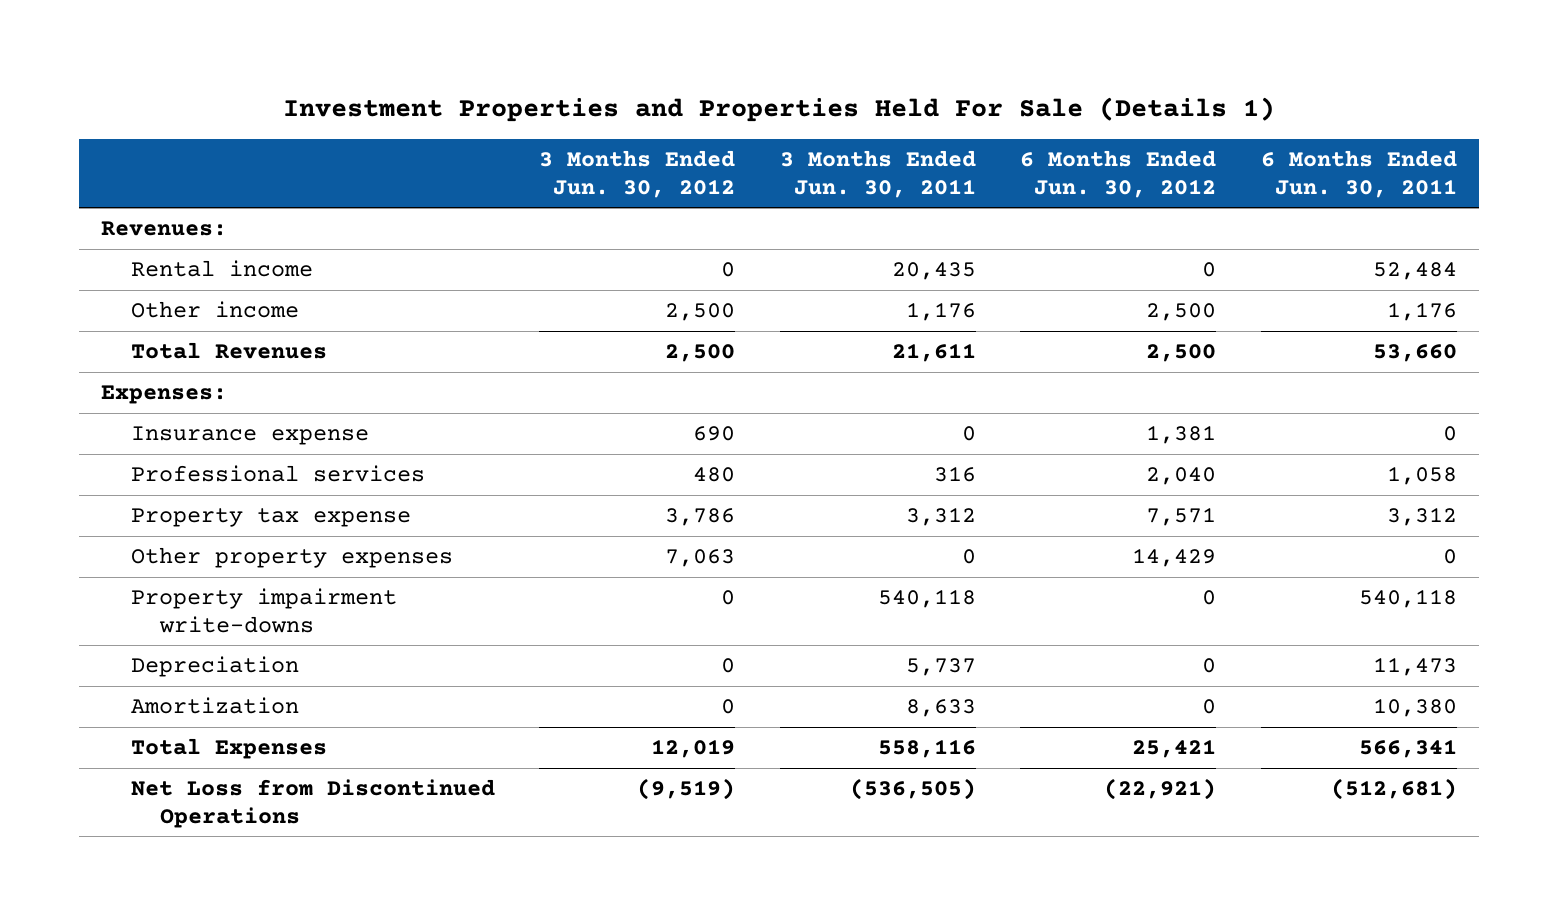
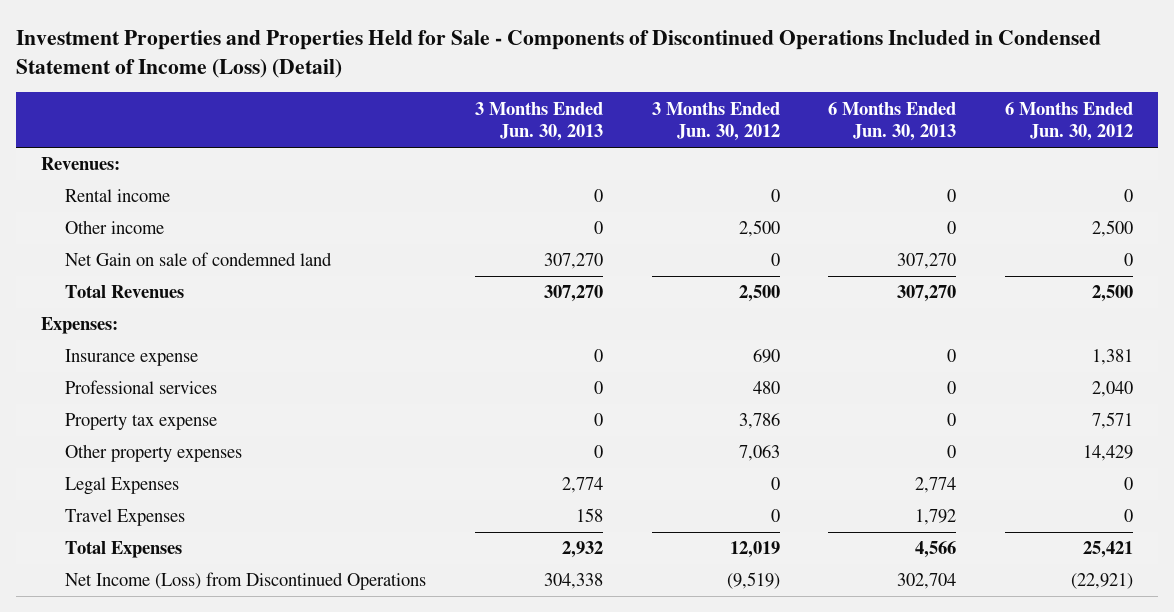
- Investment Properties and Properties Held For Sale (Details 1)
+ Investment Properties and Properties Held for Sale - Components of Discontinued Operations Included in Condensed Statement of Income (Loss) (Detail)
- | 3 Months Ended Jun. 30, 2012 | 3 Months Ended Jun. 30, 2011 | 6 Months Ended Jun. 30, 2012 | 6 Months Ended Jun. 30, 2011
+ | 3 Months Ended Jun. 30, 2013 | 3 Months Ended Jun. 30, 2012 | 6 Months Ended Jun. 30, 2013 | 6 Months Ended Jun. 30, 2012
+ Net Gain on sale of condemned land | 307,270 | 0 | 307,270 | 0
- Property impairment write-downs | 0 | 540,118 | 0 | 540,118
- Depreciation | 0 | 5,737 | 0 | 11,473
- Amortization | 0 | 8,633 | 0 | 10,380
+ Legal Expenses | 2,774 | 0 | 2,774 | 0
+ Travel Expenses | 158 | 0 | 1,792 | 0
- Net Loss from Discontinued Operations | (9,519) | (536,505) | (22,921) | (512,681)
+ Net Income (Loss) from Discontinued Operations | 304,338 | (9,519) | 302,704 | (22,921)

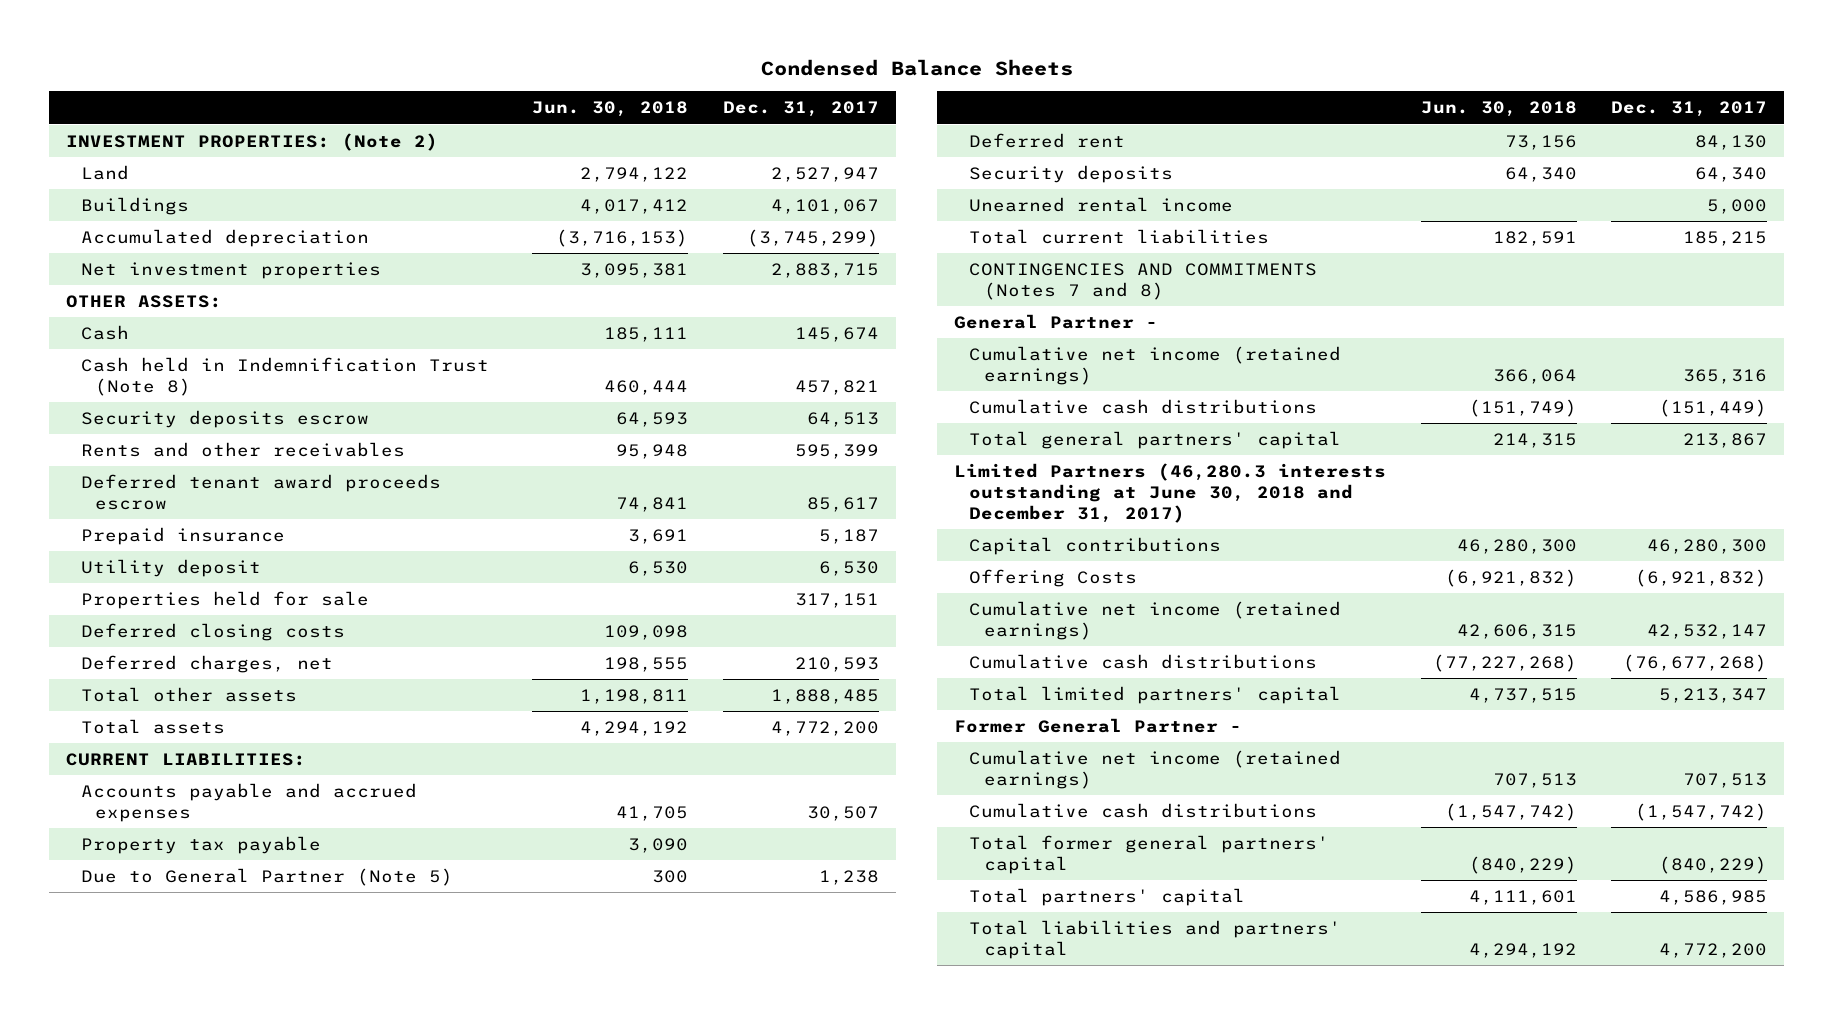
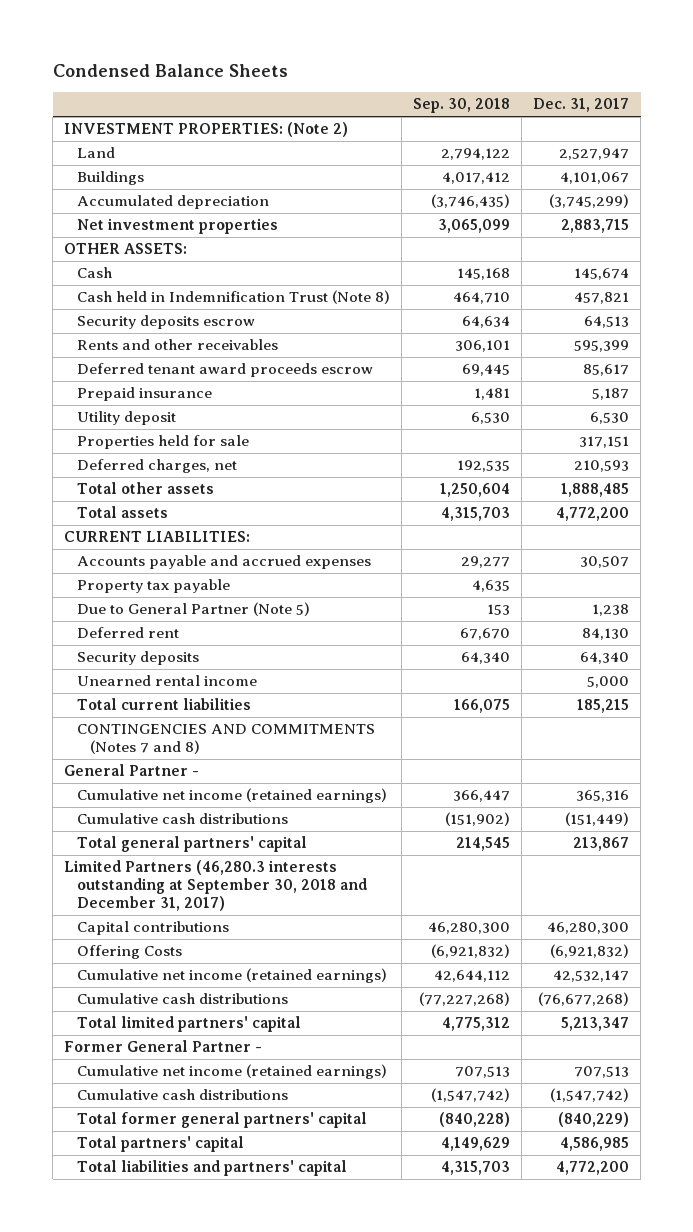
- | Jun. 30, 2018 | Dec. 31, 2017
+ | Sep. 30, 2018 | Dec. 31, 2017
- Deferred closing costs | 109,098 |
- Limited Partners (46,280.3 interests outstanding at June 30, 2018 and December 31, 2017)
+ Limited Partners (46,280.3 interests outstanding at September 30, 2018 and December 31, 2017)

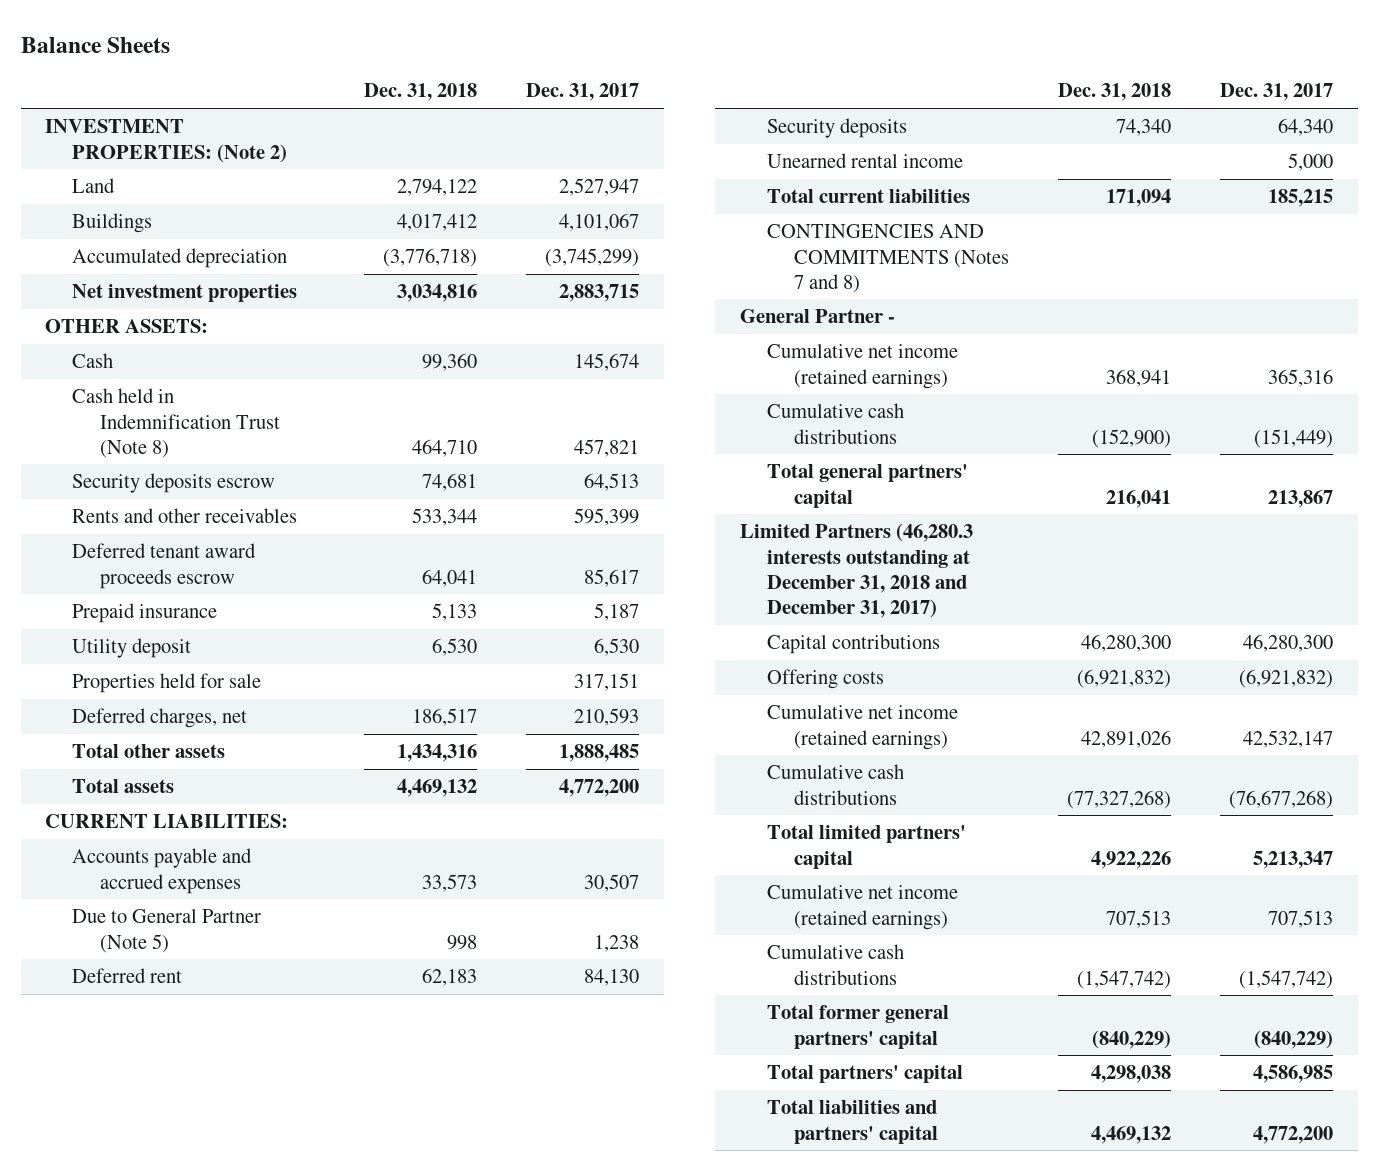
- Condensed Balance Sheets
+ Balance Sheets
- | Sep. 30, 2018 | Dec. 31, 2017
+ | Dec. 31, 2018 | Dec. 31, 2017
- Property tax payable | 4,635 |
- Limited Partners (46,280.3 interests outstanding at September 30, 2018 and December 31, 2017)
+ Limited Partners (46,280.3 interests outstanding at December 31, 2018 and December 31, 2017)
- Offering Costs | (6,921,832) | (6,921,832)
+ Offering costs | (6,921,832) | (6,921,832)
- Former General Partner -

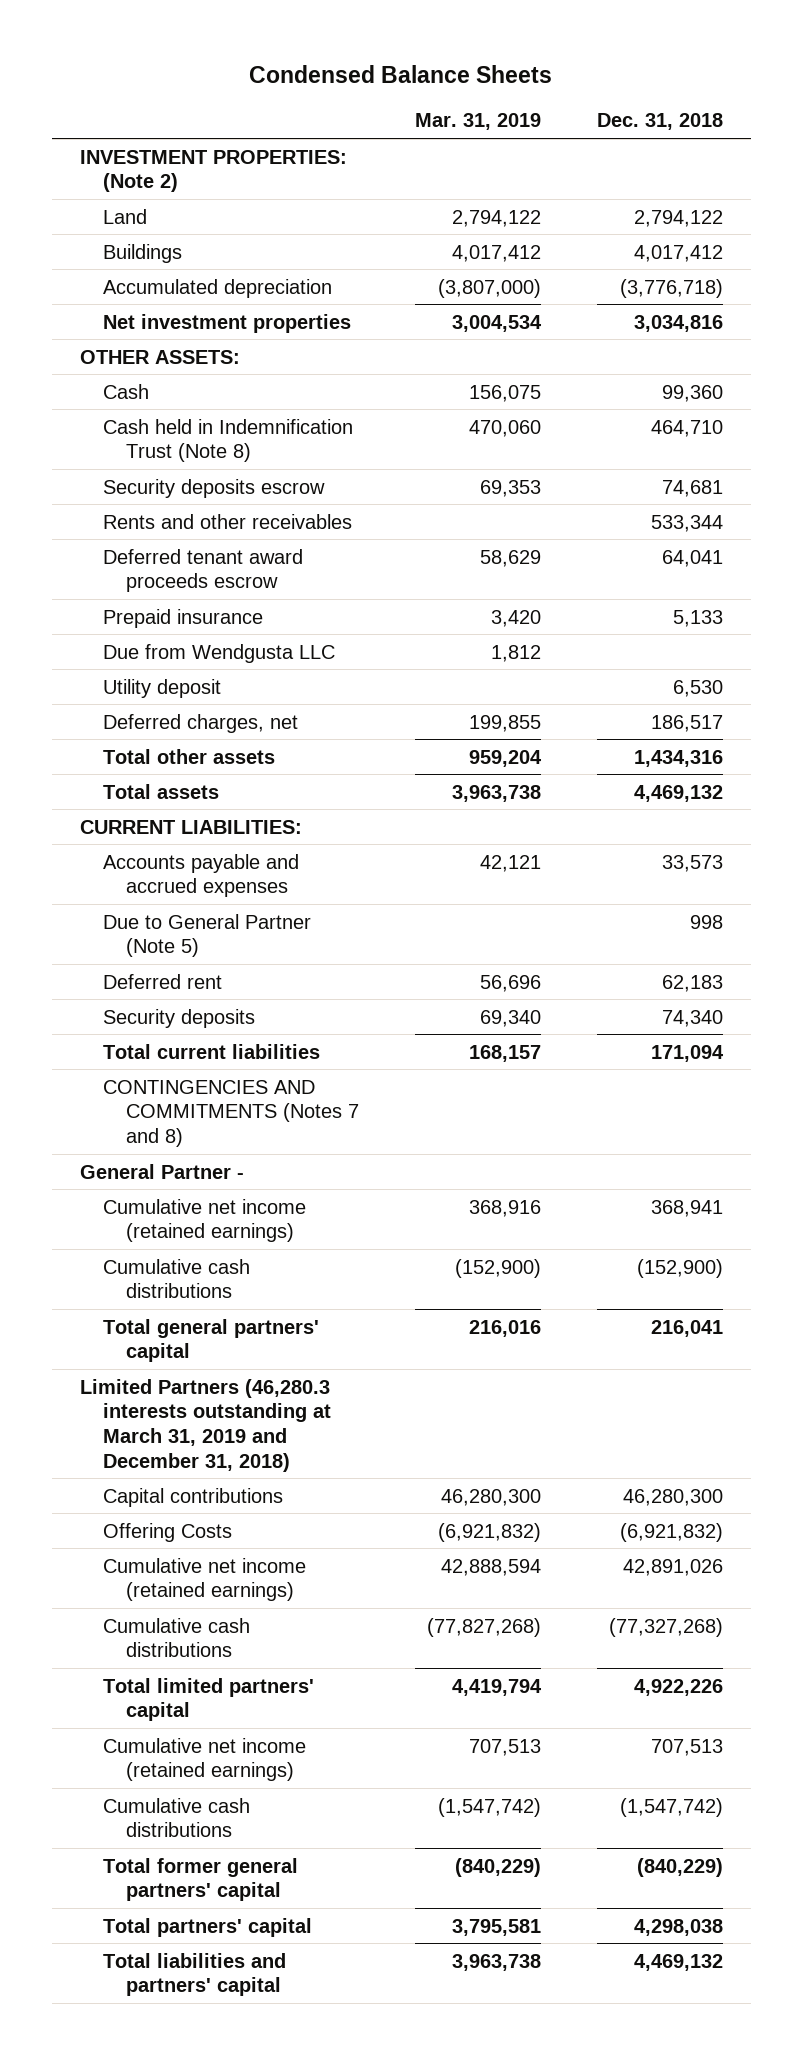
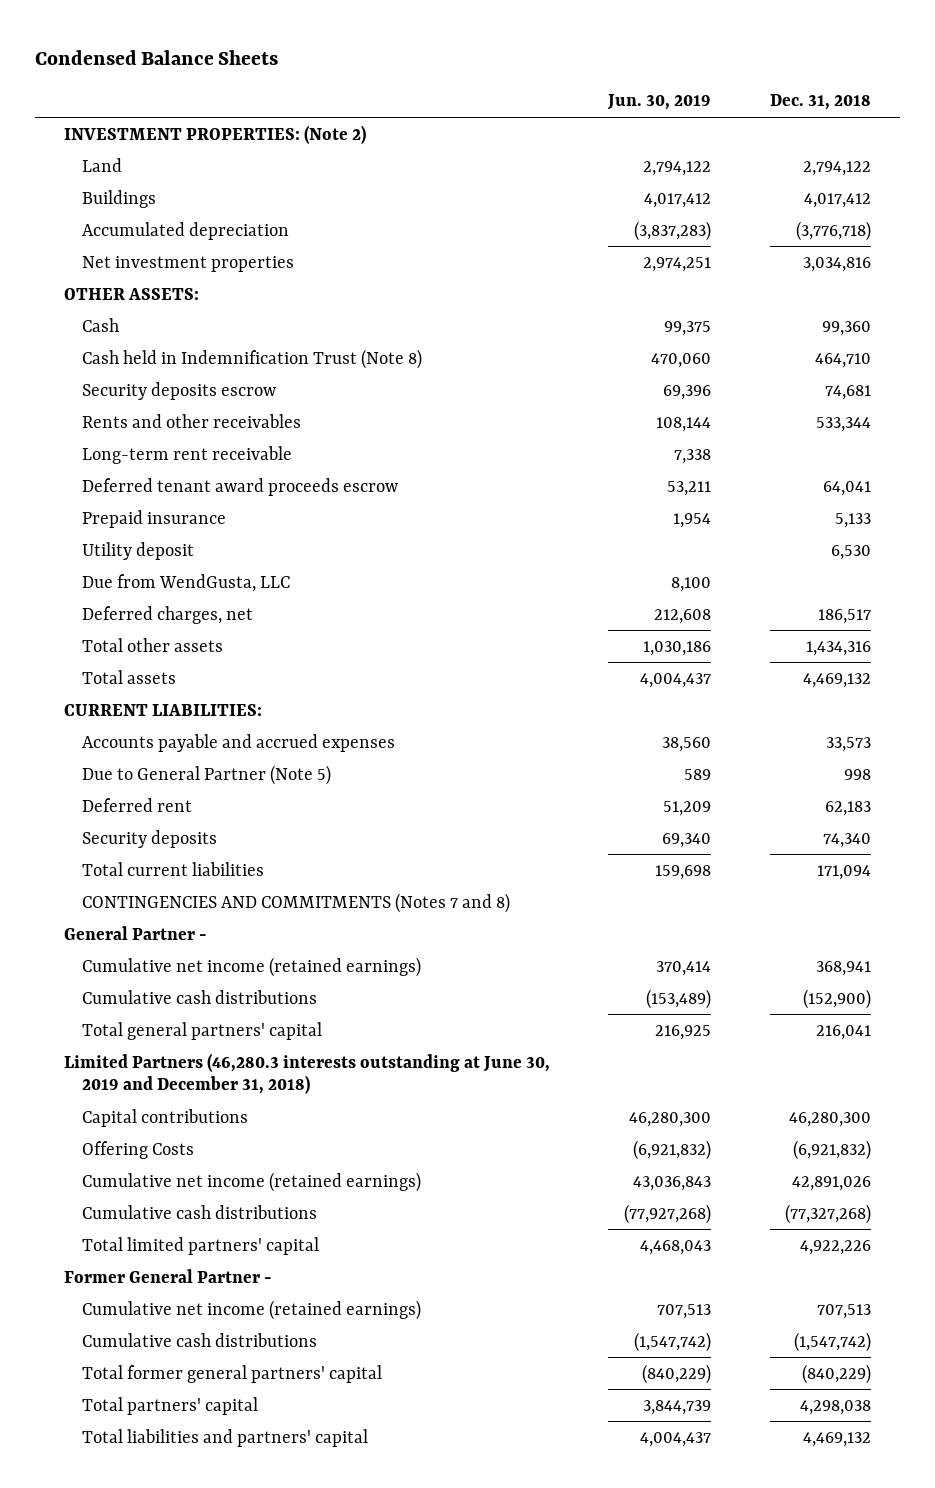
- | Mar. 31, 2019 | Dec. 31, 2018
+ | Jun. 30, 2019 | Dec. 31, 2018
+ Long-term rent receivable | 7,338 |
- Due from Wendgusta LLC | 1,812 |
+ Due from WendGusta, LLC | 8,100 |
- Limited Partners (46,280.3 interests outstanding at March 31, 2019 and December 31, 2018)
+ Limited Partners (46,280.3 interests outstanding at June 30, 2019 and December 31, 2018)
+ Former General Partner -

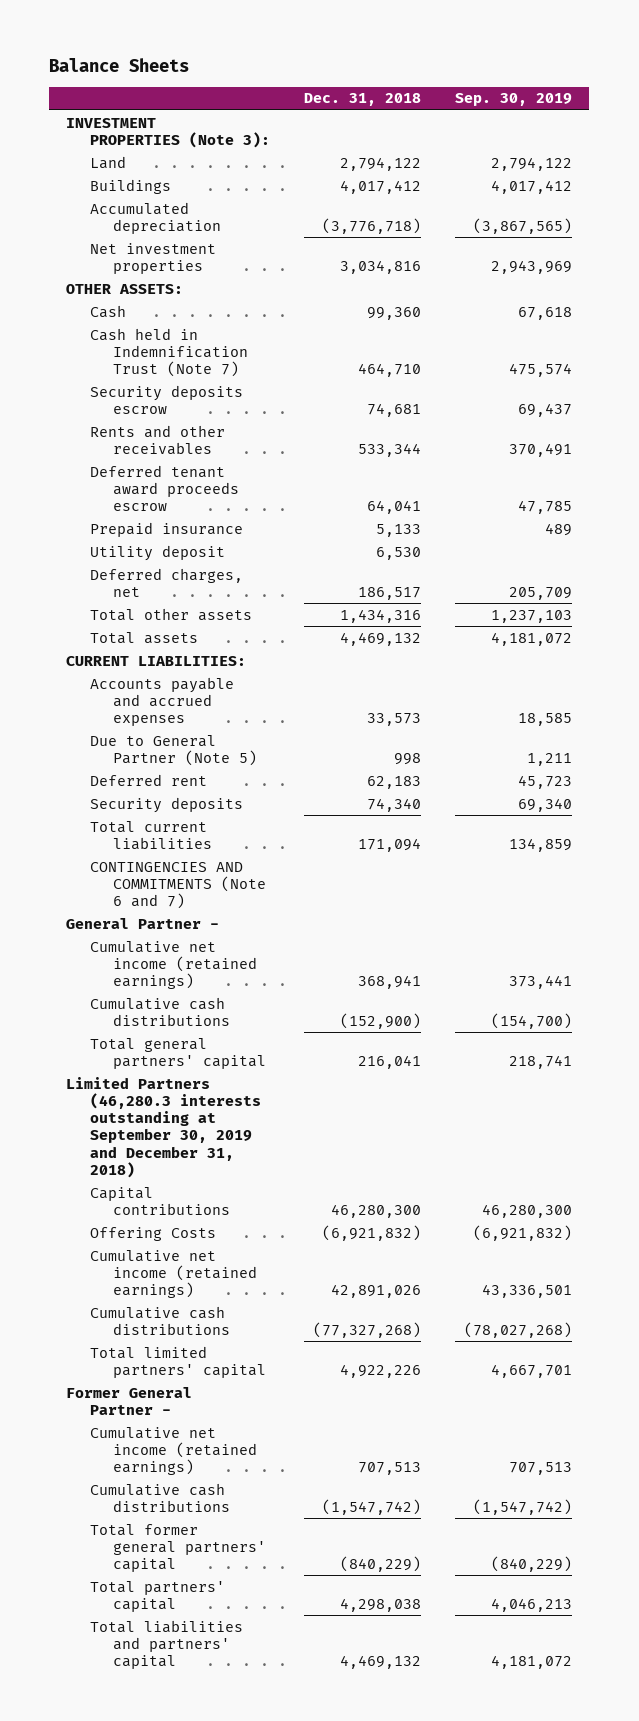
- Condensed Balance Sheets
+ Balance Sheets
- | Jun. 30, 2019 | Dec. 31, 2018
+ | Dec. 31, 2018 | Sep. 30, 2019
- INVESTMENT PROPERTIES: (Note 2)
+ INVESTMENT PROPERTIES (Note 3):
- Cash held in Indemnification Trust (Note 8) | 470,060 | 464,710
+ Cash held in Indemnification Trust (Note 7) | 464,710 | 475,574
- Long-term rent receivable | 7,338 |
- Due from WendGusta, LLC | 8,100 |
- CONTINGENCIES AND COMMITMENTS (Notes 7 and 8)
+ CONTINGENCIES AND COMMITMENTS (Note 6 and 7)
- Limited Partners (46,280.3 interests outstanding at June 30, 2019 and December 31, 2018)
+ Limited Partners (46,280.3 interests outstanding at September 30, 2019 and December 31, 2018)

